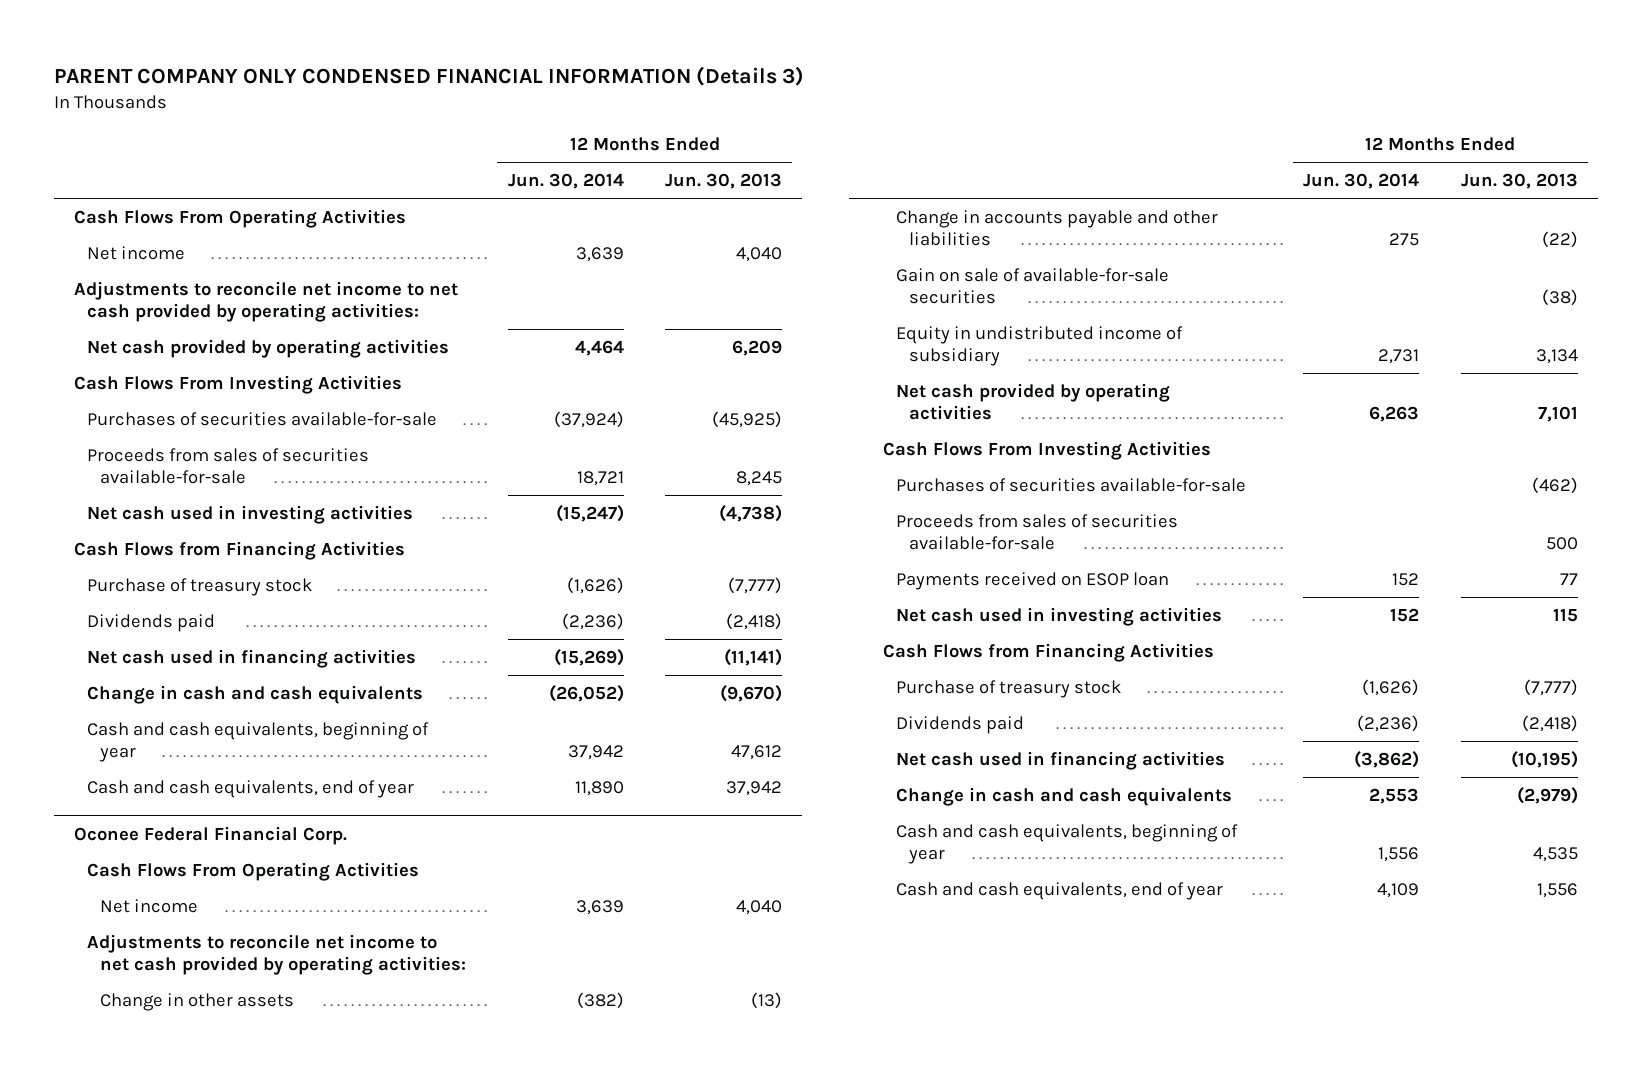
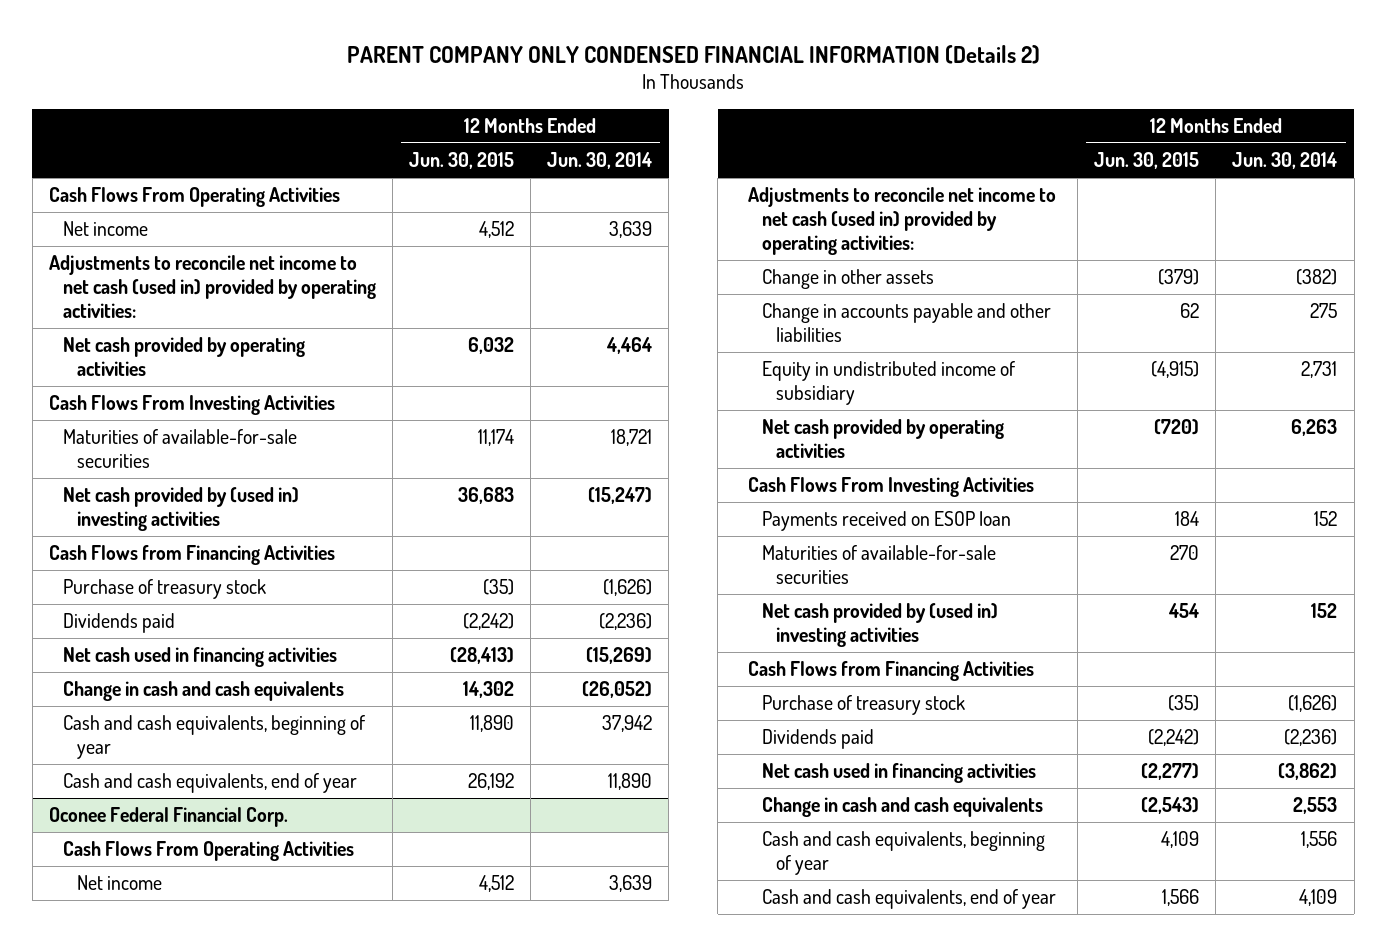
- PARENT COMPANY ONLY CONDENSED FINANCIAL INFORMATION (Details 3)
+ PARENT COMPANY ONLY CONDENSED FINANCIAL INFORMATION (Details 2)
- | 12 Months Ended Jun. 30, 2014 | 12 Months Ended Jun. 30, 2013
+ | 12 Months Ended Jun. 30, 2015 | 12 Months Ended Jun. 30, 2014
- Adjustments to reconcile net income to net cash provided by operating activities:
+ Adjustments to reconcile net income to net cash (used in) provided by operating activities:
- Purchases of securities available-for-sale | (37,924) | (45,925)
- Proceeds from sales of securities available-for-sale | 18,721 | 8,245
- Net cash used in investing activities | (15,247) | (4,738)
+ Maturities of available-for-sale securities | 11,174 | 18,721
+ Net cash provided by (used in) investing activities | 36,683 | (15,247)
@ Oconee Federal Financial Corp.
- Adjustments to reconcile net income to net cash provided by operating activities:
+ Adjustments to reconcile net income to net cash (used in) provided by operating activities:
- Gain on sale of available-for-sale securities | | (38)
- Purchases of securities available-for-sale | | (462)
- Proceeds from sales of securities available-for-sale | | 500
- Net cash used in investing activities | 152 | 115
+ Maturities of available-for-sale securities | 270 |
+ Net cash provided by (used in) investing activities | 454 | 152

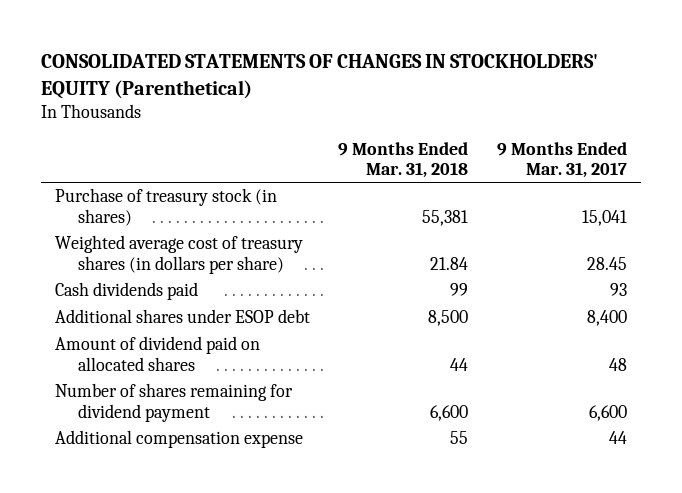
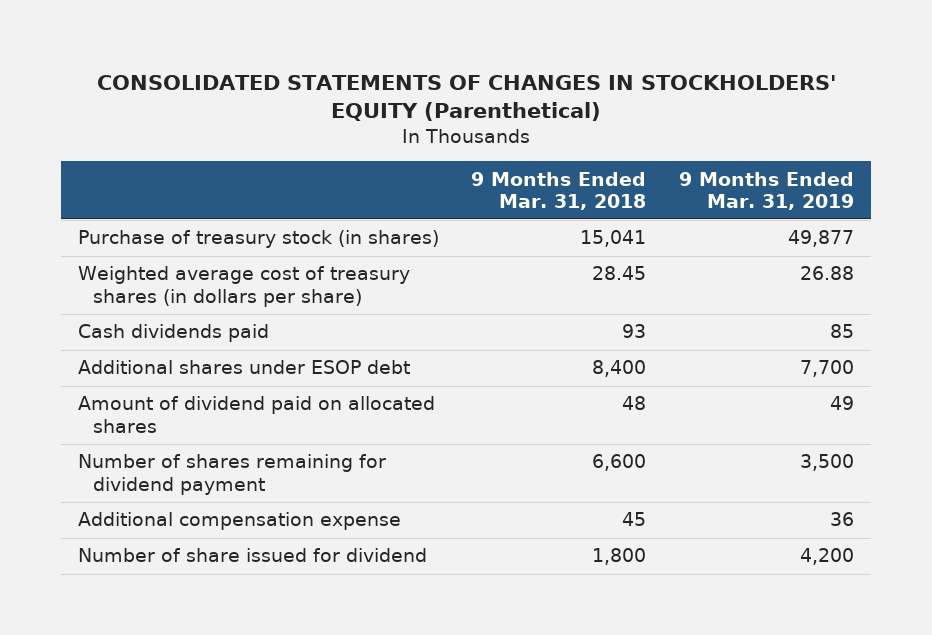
- | 9 Months Ended Mar. 31, 2018 | 9 Months Ended Mar. 31, 2017
+ | 9 Months Ended Mar. 31, 2018 | 9 Months Ended Mar. 31, 2019
- Purchase of treasury stock (in shares) | 55,381 | 15,041
- Weighted average cost of treasury shares (in dollars per share) | 21.84 | 28.45
- Cash dividends paid | 99 | 93
- Additional shares under ESOP debt | 8,500 | 8,400
- Amount of dividend paid on allocated shares | 44 | 48
+ Purchase of treasury stock (in shares) | 15,041 | 49,877
+ Weighted average cost of treasury shares (in dollars per share) | 28.45 | 26.88
+ Cash dividends paid | 93 | 85
+ Additional shares under ESOP debt | 8,400 | 7,700
+ Amount of dividend paid on allocated shares | 48 | 49
- Additional compensation expense | 55 | 44
+ Additional compensation expense | 45 | 36
+ Number of share issued for dividend | 1,800 | 4,200

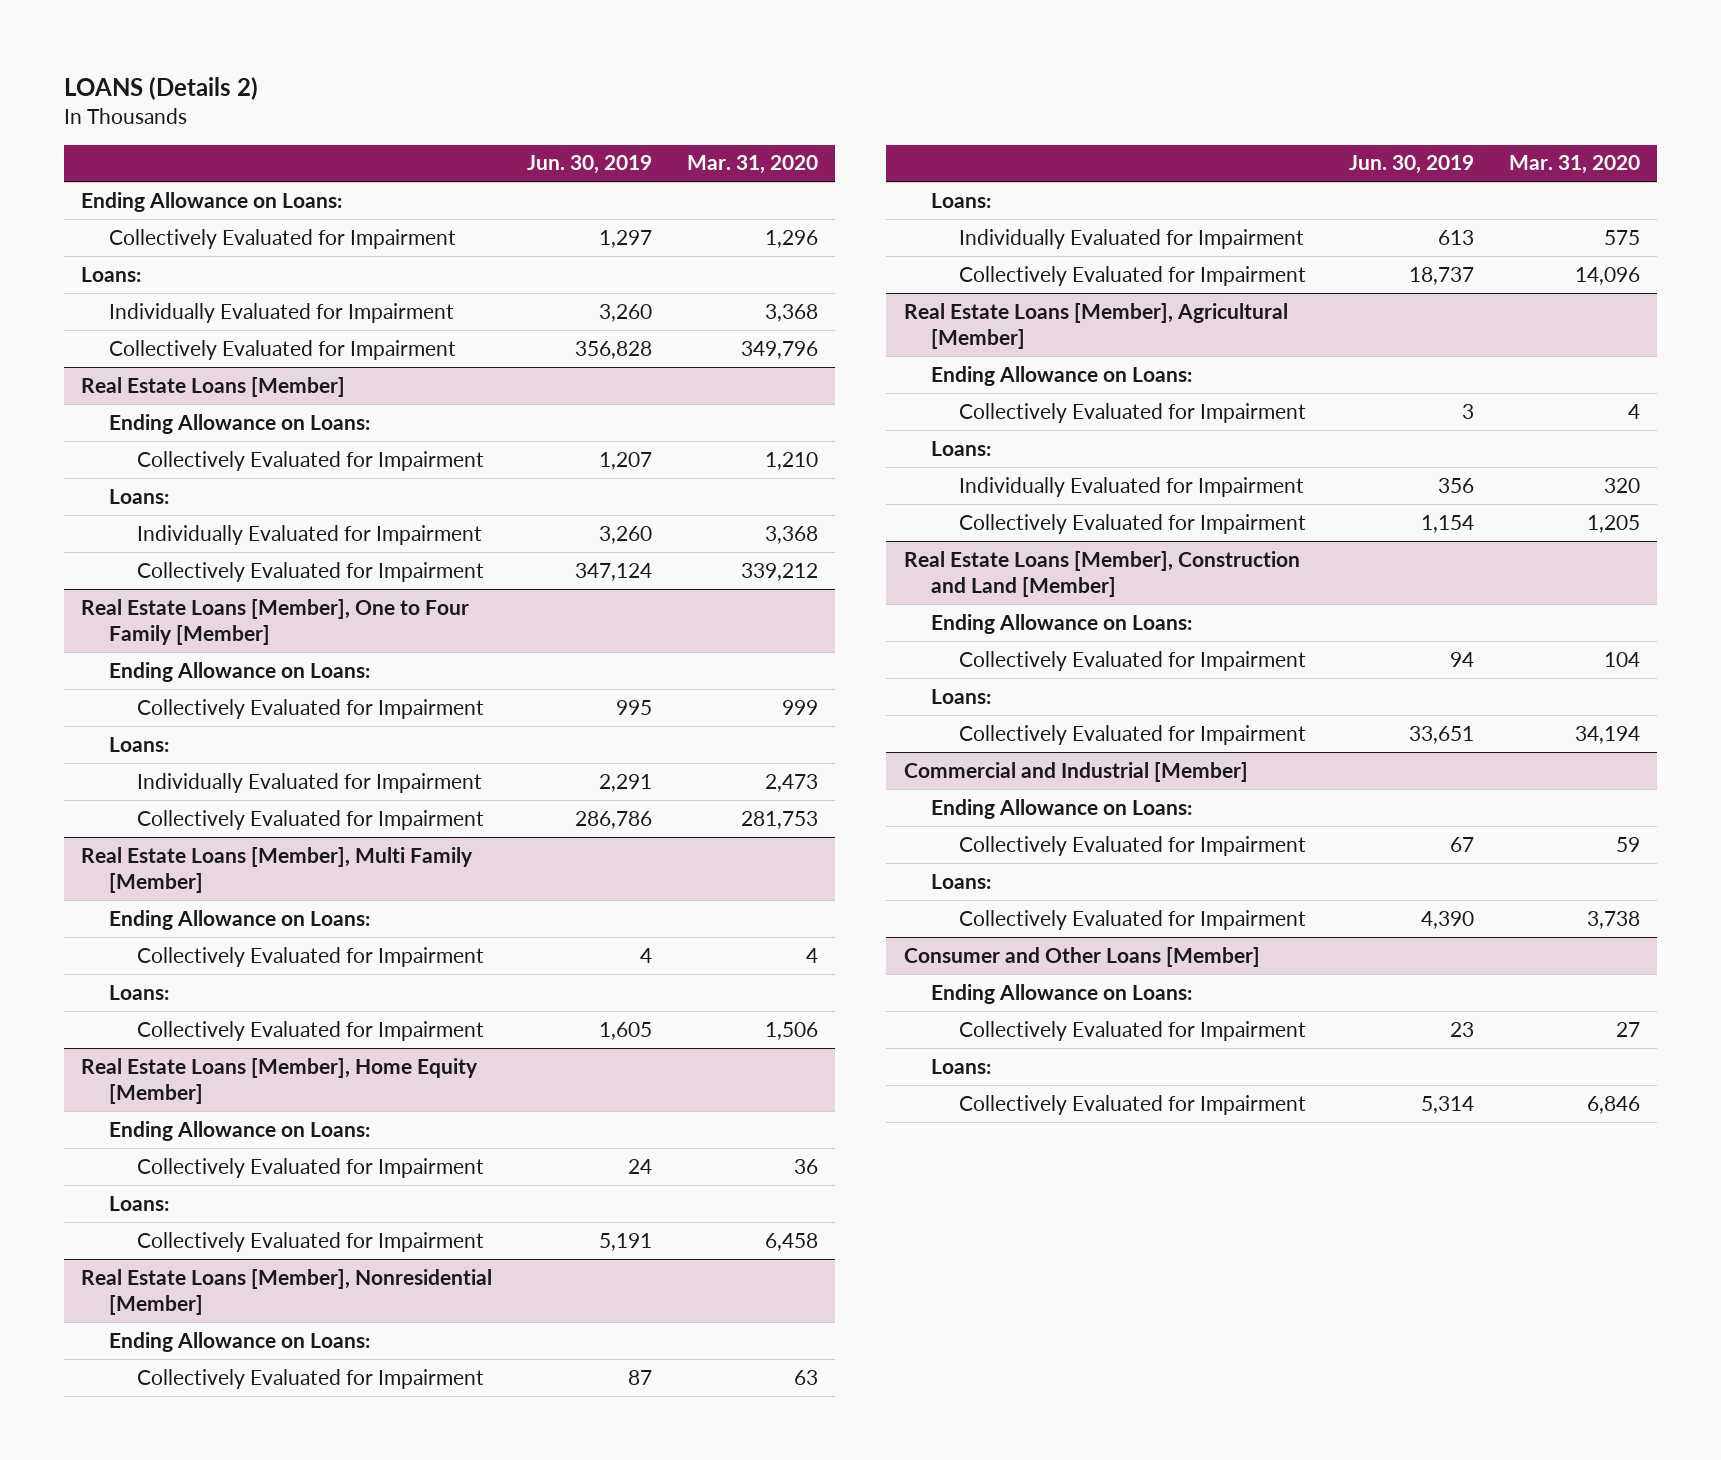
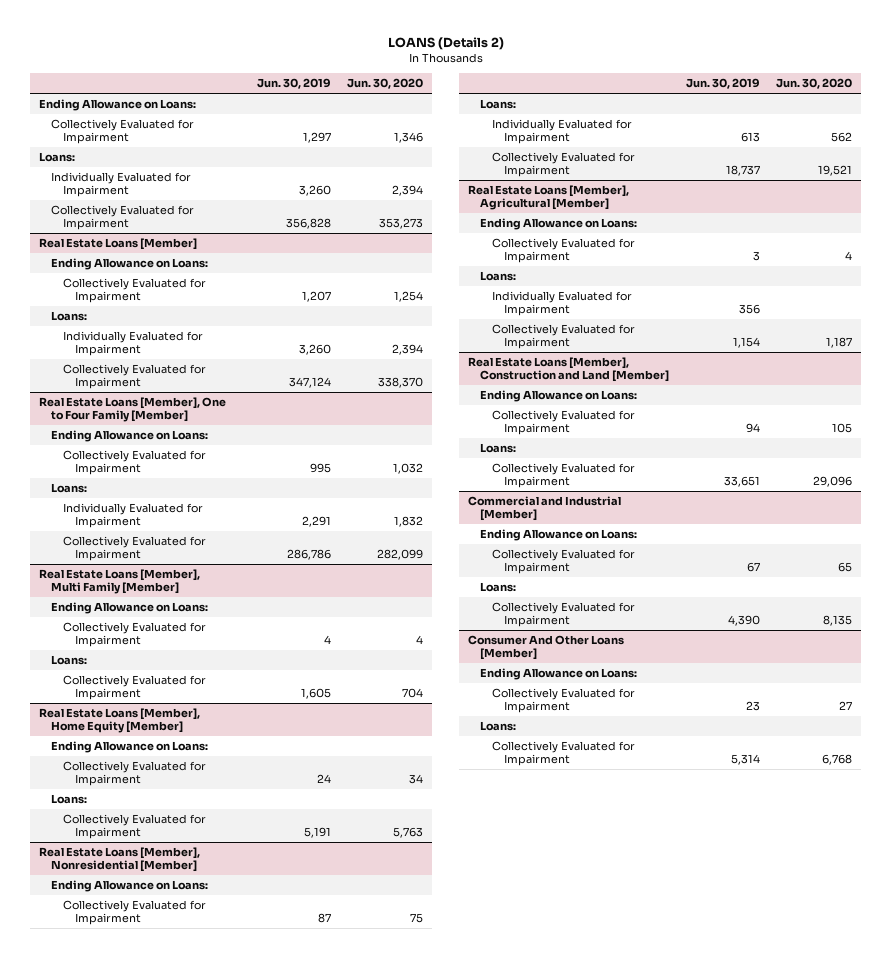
- | Jun. 30, 2019 | Mar. 31, 2020
+ | Jun. 30, 2019 | Jun. 30, 2020
- Consumer and Other Loans [Member]
+ Consumer And Other Loans [Member]

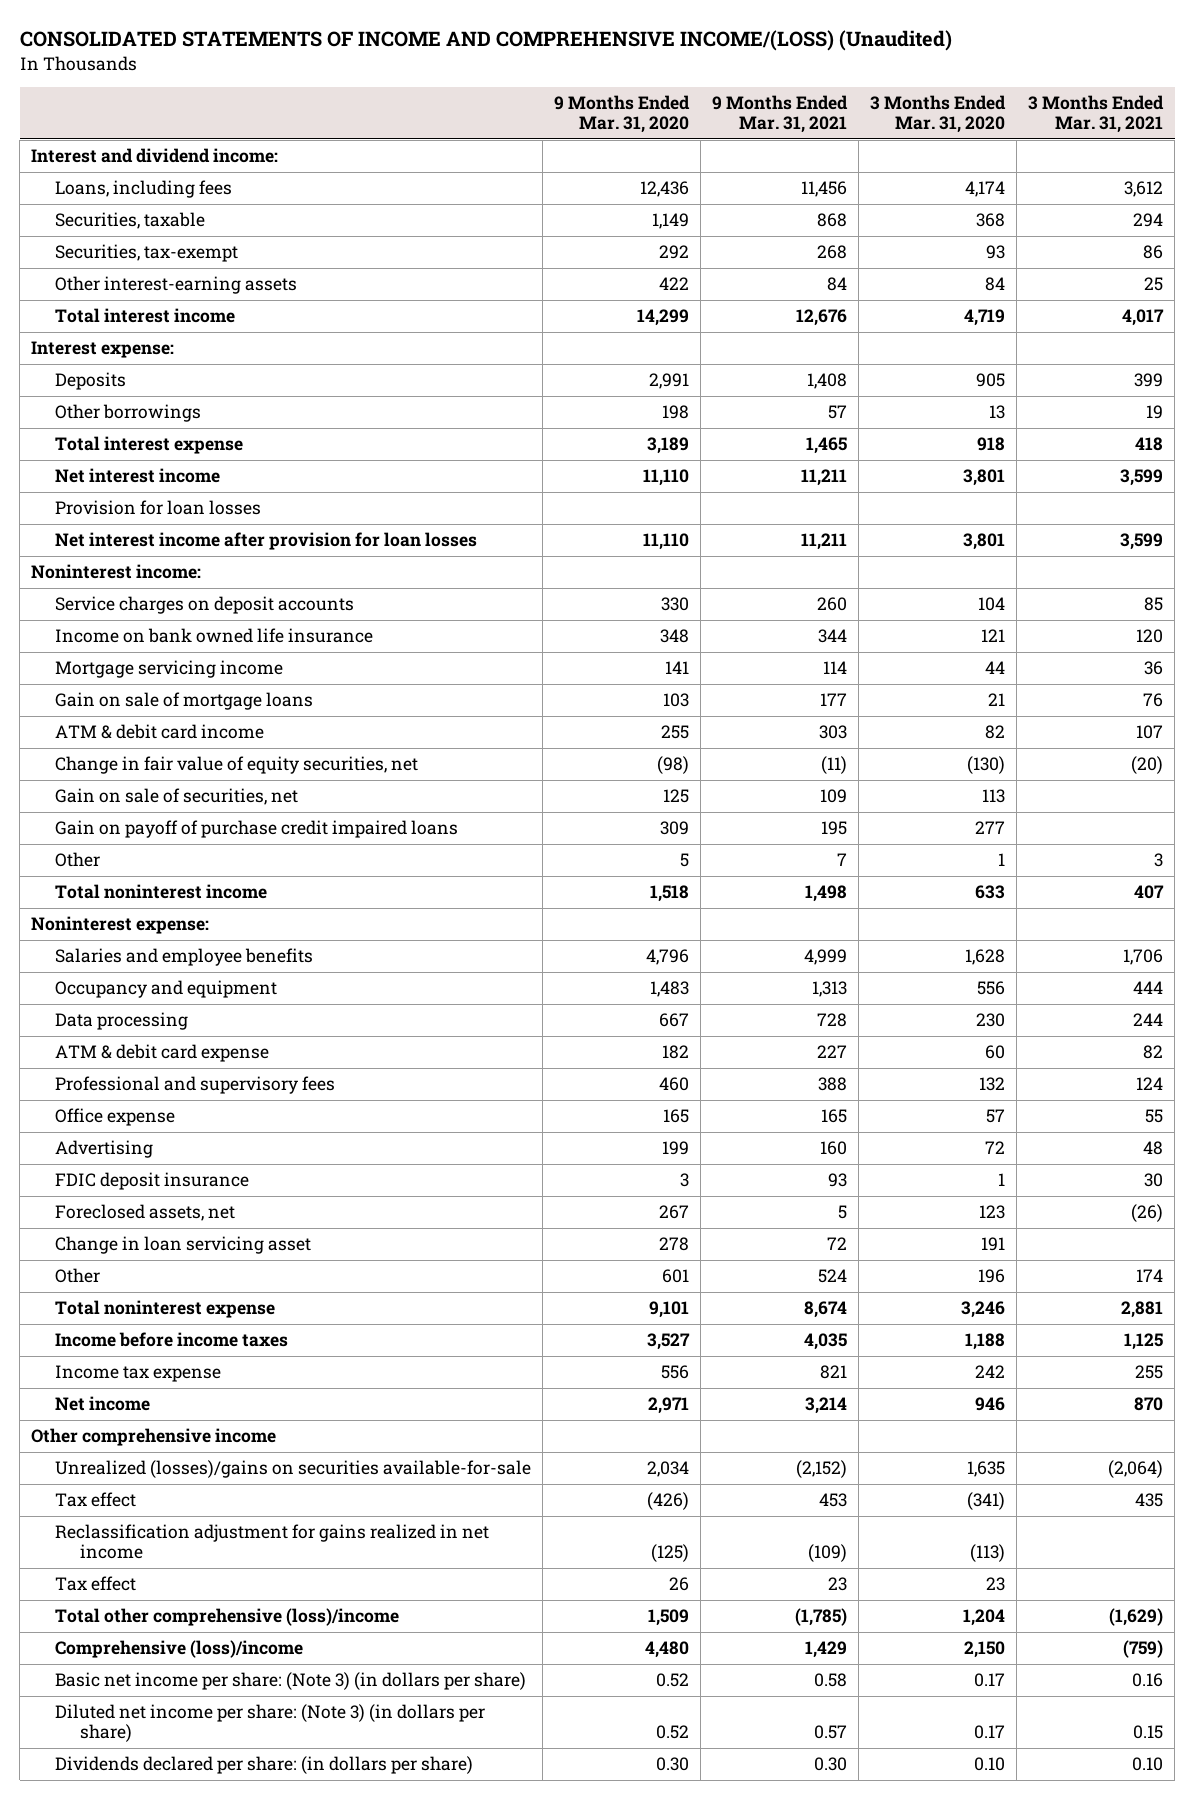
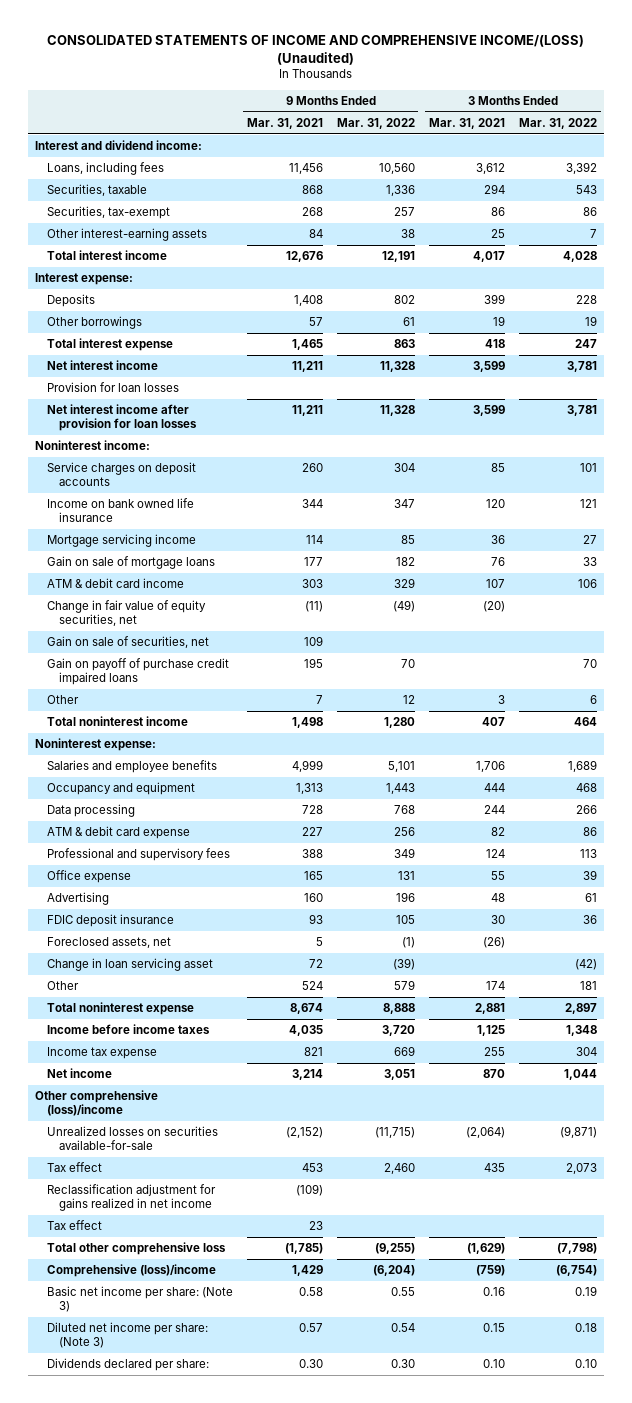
- | 9 Months Ended Mar. 31, 2020 | 9 Months Ended Mar. 31, 2021 | 3 Months Ended Mar. 31, 2020 | 3 Months Ended Mar. 31, 2021
+ | 9 Months Ended Mar. 31, 2021 | 9 Months Ended Mar. 31, 2022 | 3 Months Ended Mar. 31, 2021 | 3 Months Ended Mar. 31, 2022
- Other comprehensive income
- Unrealized (losses)/gains on securities available-for-sale | 2,034 | (2,152) | 1,635 | (2,064)
+ Other comprehensive (loss)/income
+ Unrealized losses on securities available-for-sale | (2,152) | (11,715) | (2,064) | (9,871)
- Total other comprehensive (loss)/income | 1,509 | (1,785) | 1,204 | (1,629)
+ Total other comprehensive loss | (1,785) | (9,255) | (1,629) | (7,798)
- Basic net income per share: (Note 3) (in dollars per share) | 0.52 | 0.58 | 0.17 | 0.16
- Diluted net income per share: (Note 3) (in dollars per share) | 0.52 | 0.57 | 0.17 | 0.15
- Dividends declared per share: (in dollars per share) | 0.30 | 0.30 | 0.10 | 0.10
+ Basic net income per share: (Note 3) | 0.58 | 0.55 | 0.16 | 0.19
+ Diluted net income per share: (Note 3) | 0.57 | 0.54 | 0.15 | 0.18
+ Dividends declared per share: | 0.30 | 0.30 | 0.10 | 0.10

